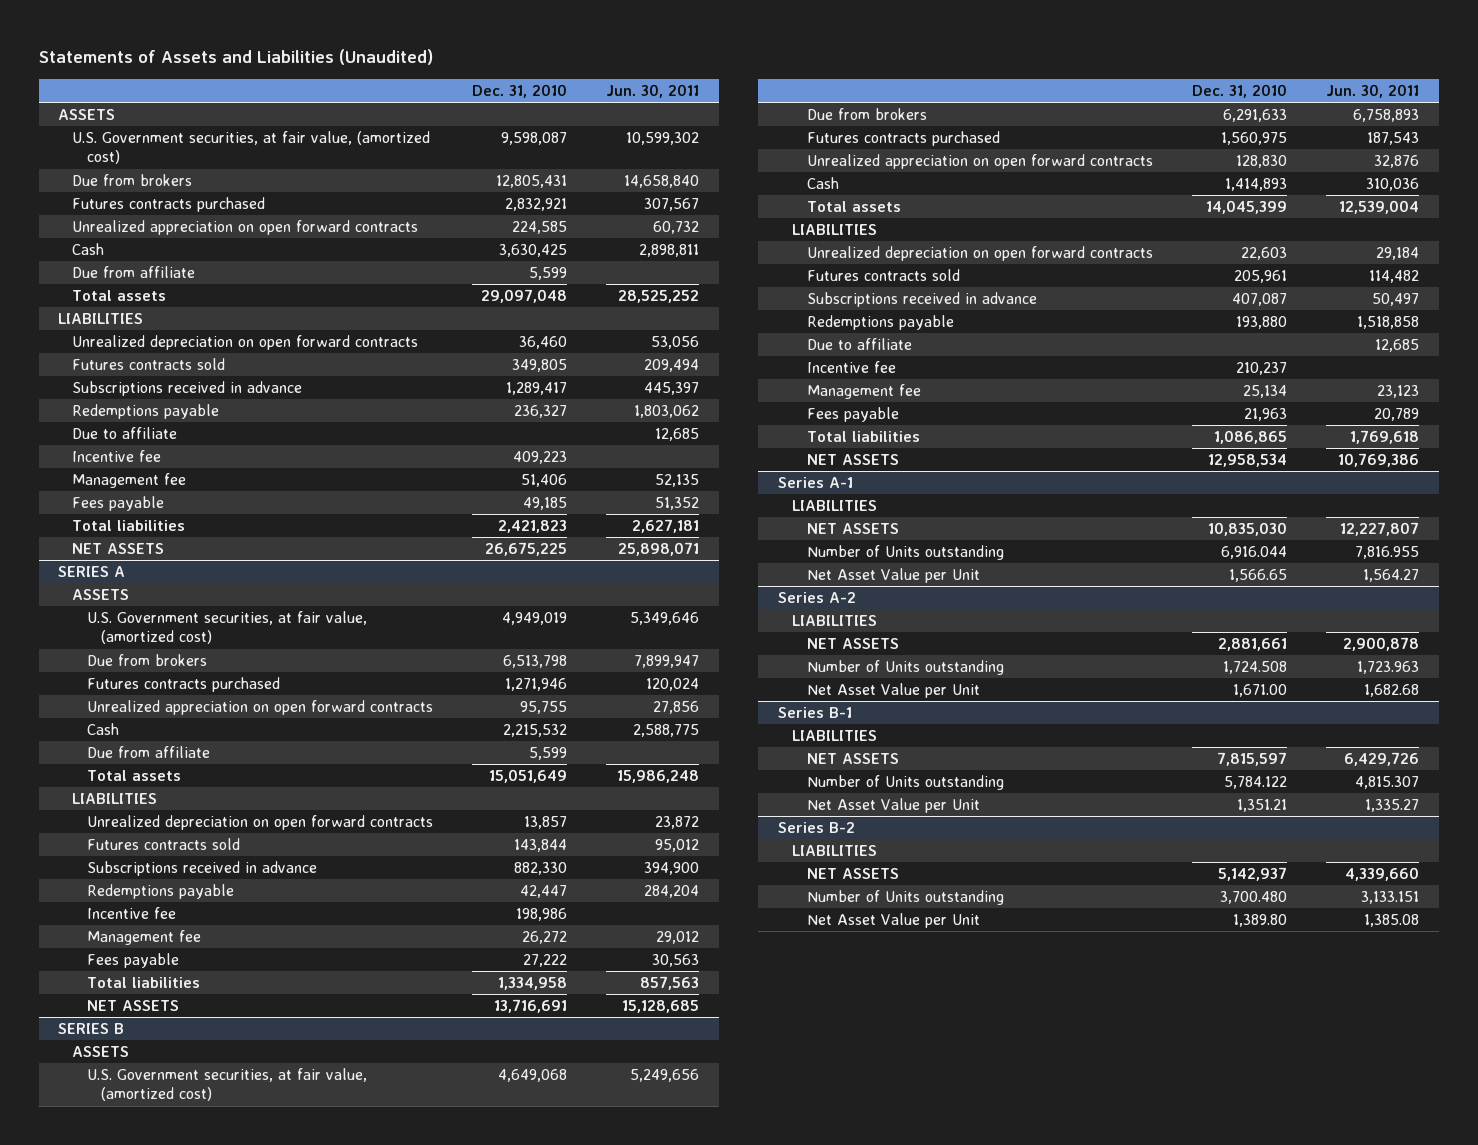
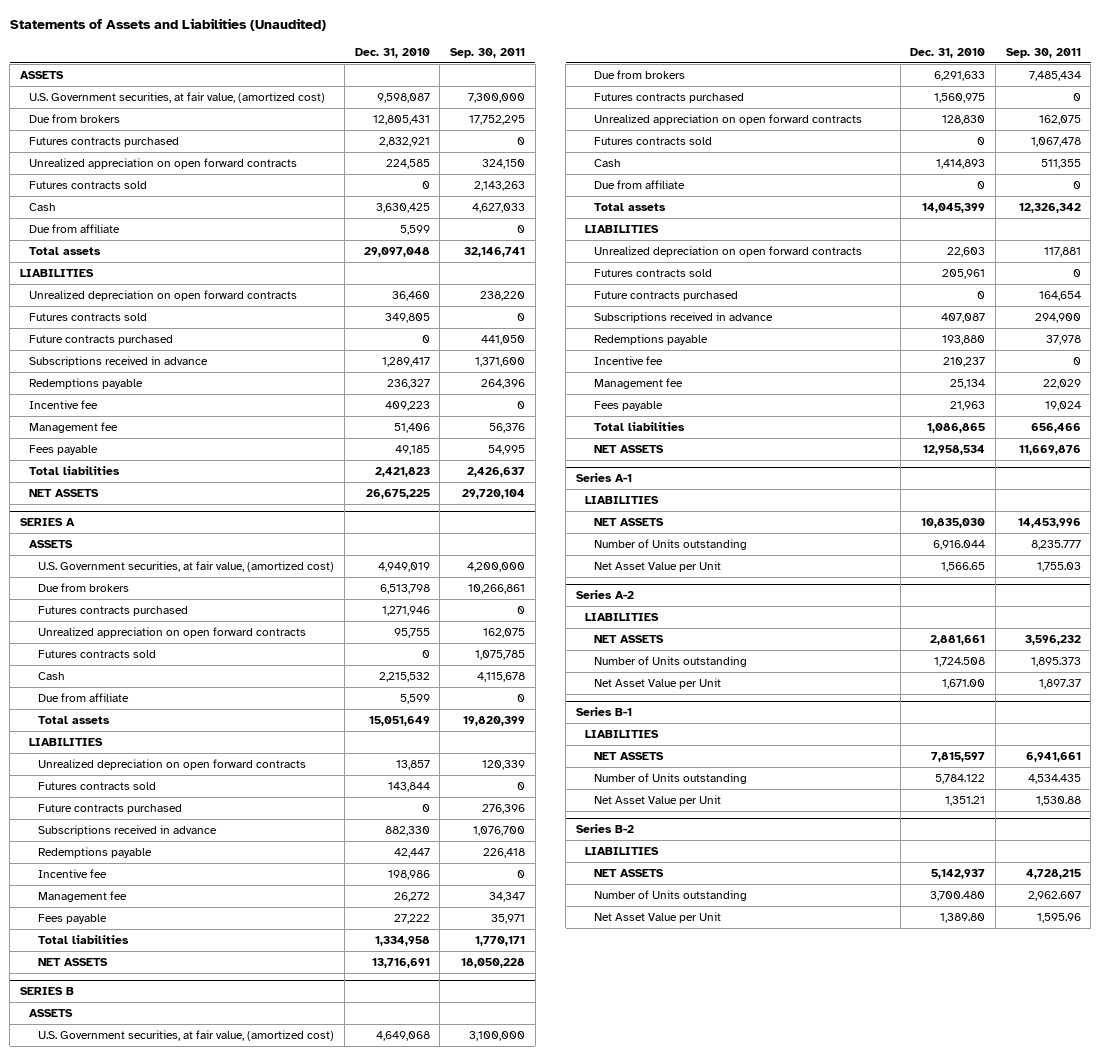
- | Dec. 31, 2010 | Jun. 30, 2011
+ | Dec. 31, 2010 | Sep. 30, 2011
+ Futures contracts sold | 0 | 2,143,263
+ Future contracts purchased | 0 | 441,050
- Due to affiliate | | 12,685
@ SERIES A
+ Futures contracts sold | 0 | 1,075,785
+ Future contracts purchased | 0 | 276,396
@ SERIES B
+ Futures contracts sold | 0 | 1,067,478
+ Due from affiliate | 0 | 0
+ Future contracts purchased | 0 | 164,654
- Due to affiliate | | 12,685

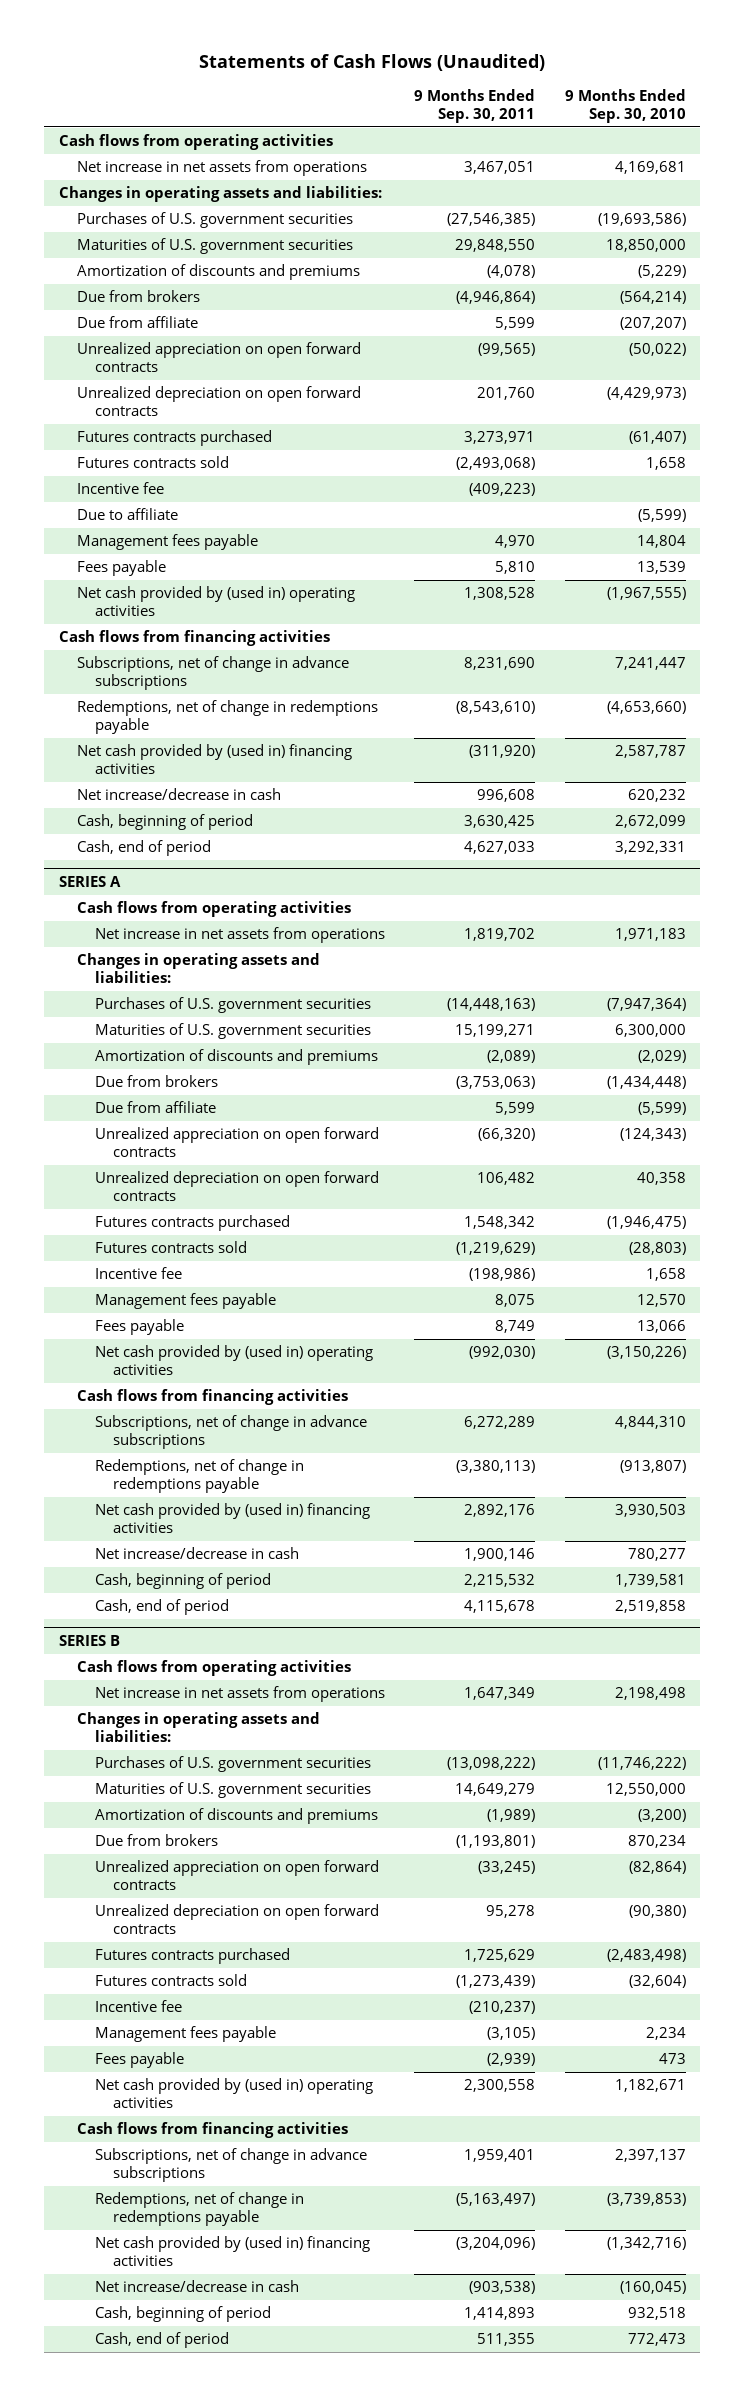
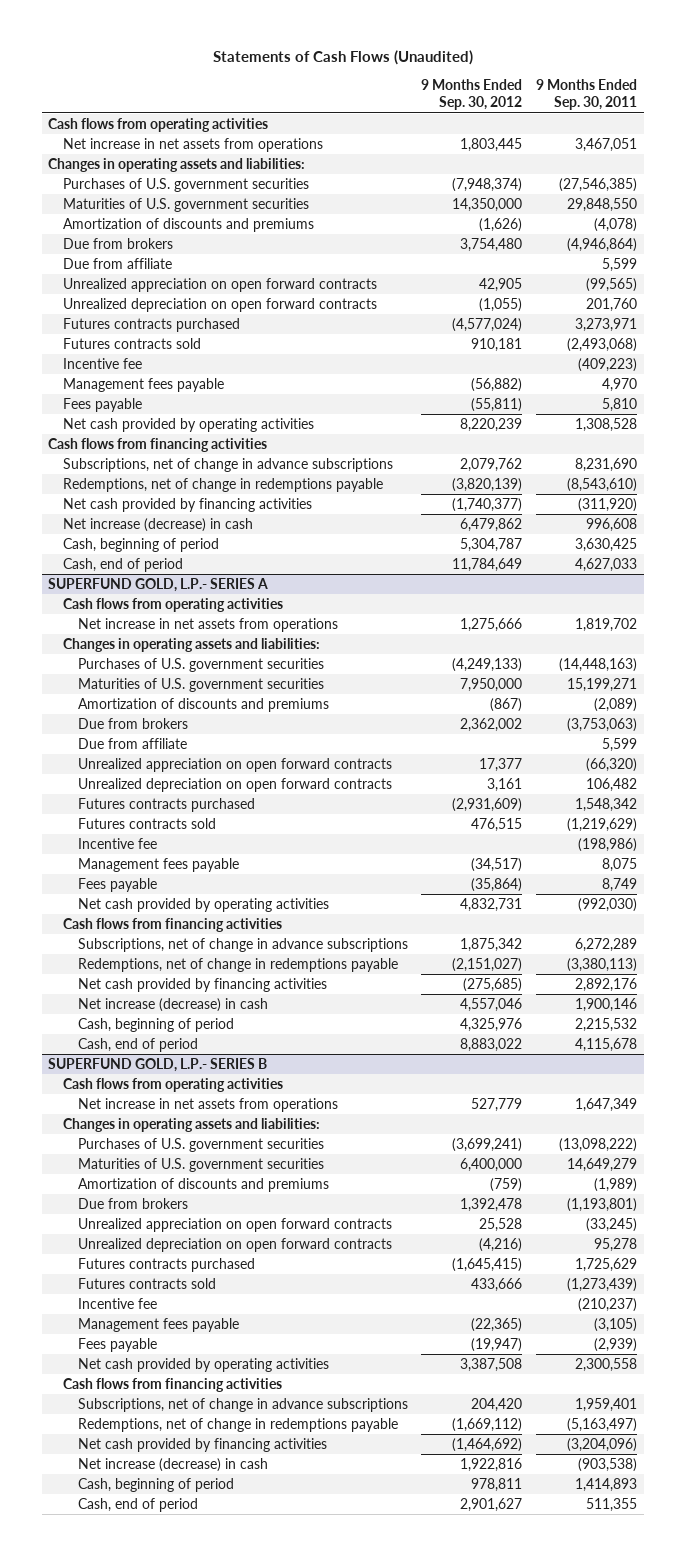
- | 9 Months Ended Sep. 30, 2011 | 9 Months Ended Sep. 30, 2010
+ | 9 Months Ended Sep. 30, 2012 | 9 Months Ended Sep. 30, 2011
- Due to affiliate | | (5,599)
- Net cash provided by (used in) operating activities | 1,308,528 | (1,967,555)
+ Net cash provided by operating activities | 8,220,239 | 1,308,528
- Net cash provided by (used in) financing activities | (311,920) | 2,587,787
- Net increase/decrease in cash | 996,608 | 620,232
+ Net cash provided by financing activities | (1,740,377) | (311,920)
+ Net increase (decrease) in cash | 6,479,862 | 996,608
- SERIES A
+ SUPERFUND GOLD, L.P.- SERIES A
- Net cash provided by (used in) operating activities | (992,030) | (3,150,226)
+ Net cash provided by operating activities | 4,832,731 | (992,030)
- Net cash provided by (used in) financing activities | 2,892,176 | 3,930,503
- Net increase/decrease in cash | 1,900,146 | 780,277
+ Net cash provided by financing activities | (275,685) | 2,892,176
+ Net increase (decrease) in cash | 4,557,046 | 1,900,146
- SERIES B
+ SUPERFUND GOLD, L.P.- SERIES B
- Net cash provided by (used in) operating activities | 2,300,558 | 1,182,671
+ Net cash provided by operating activities | 3,387,508 | 2,300,558
- Net cash provided by (used in) financing activities | (3,204,096) | (1,342,716)
- Net increase/decrease in cash | (903,538) | (160,045)
+ Net cash provided by financing activities | (1,464,692) | (3,204,096)
+ Net increase (decrease) in cash | 1,922,816 | (903,538)

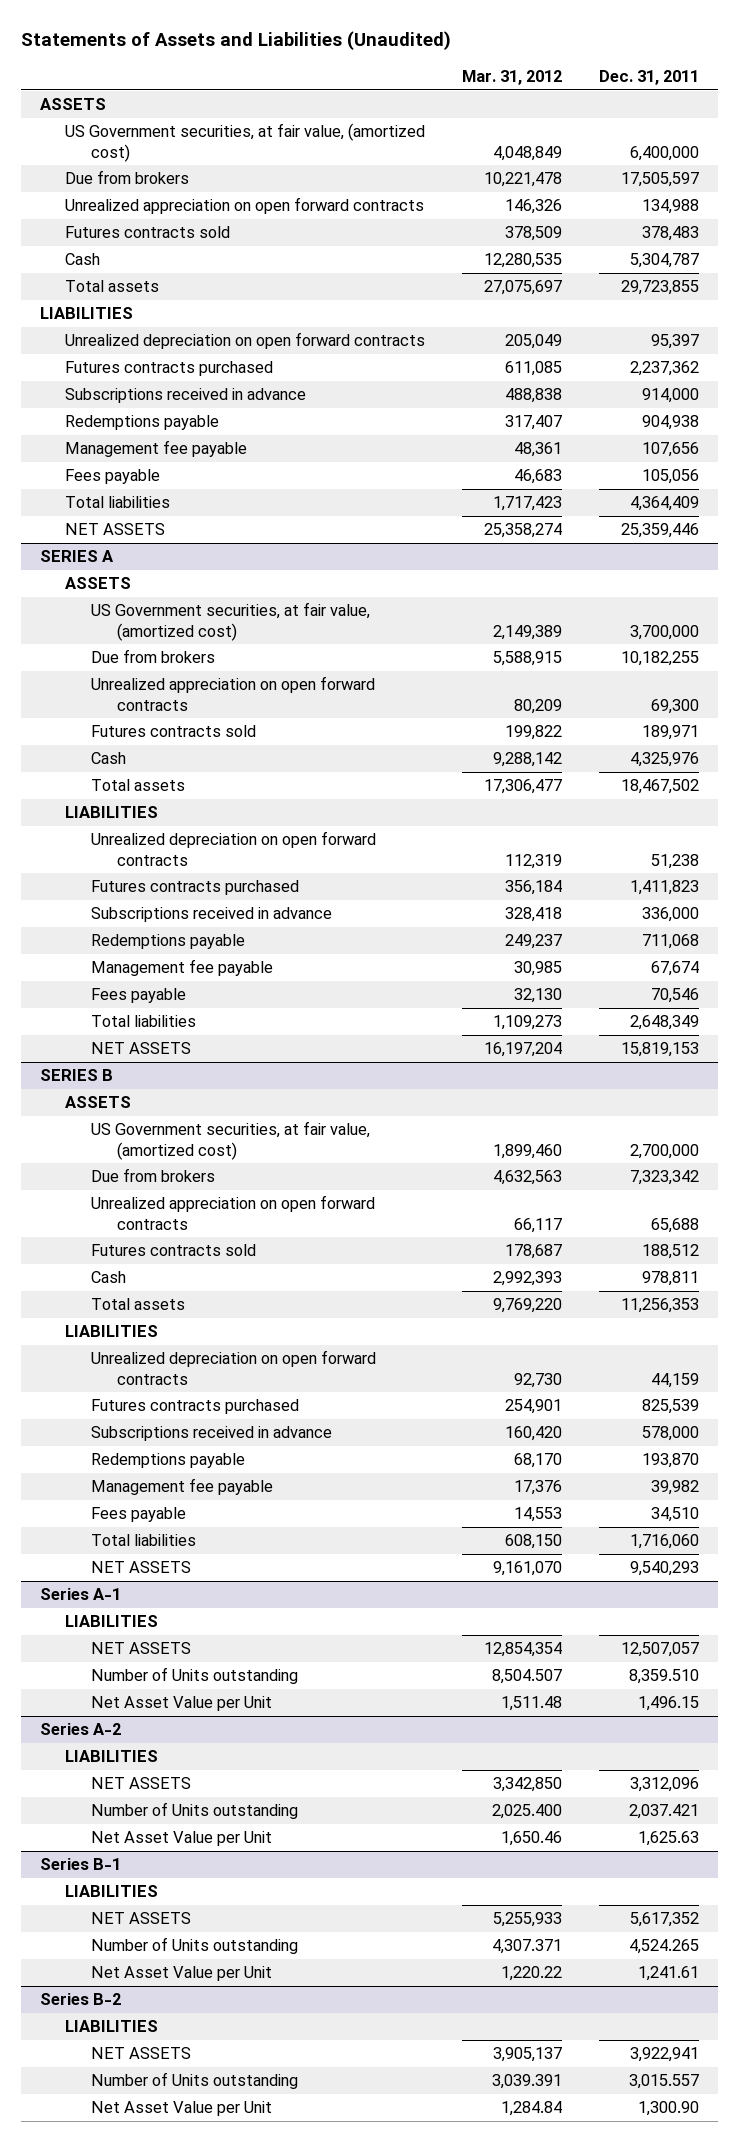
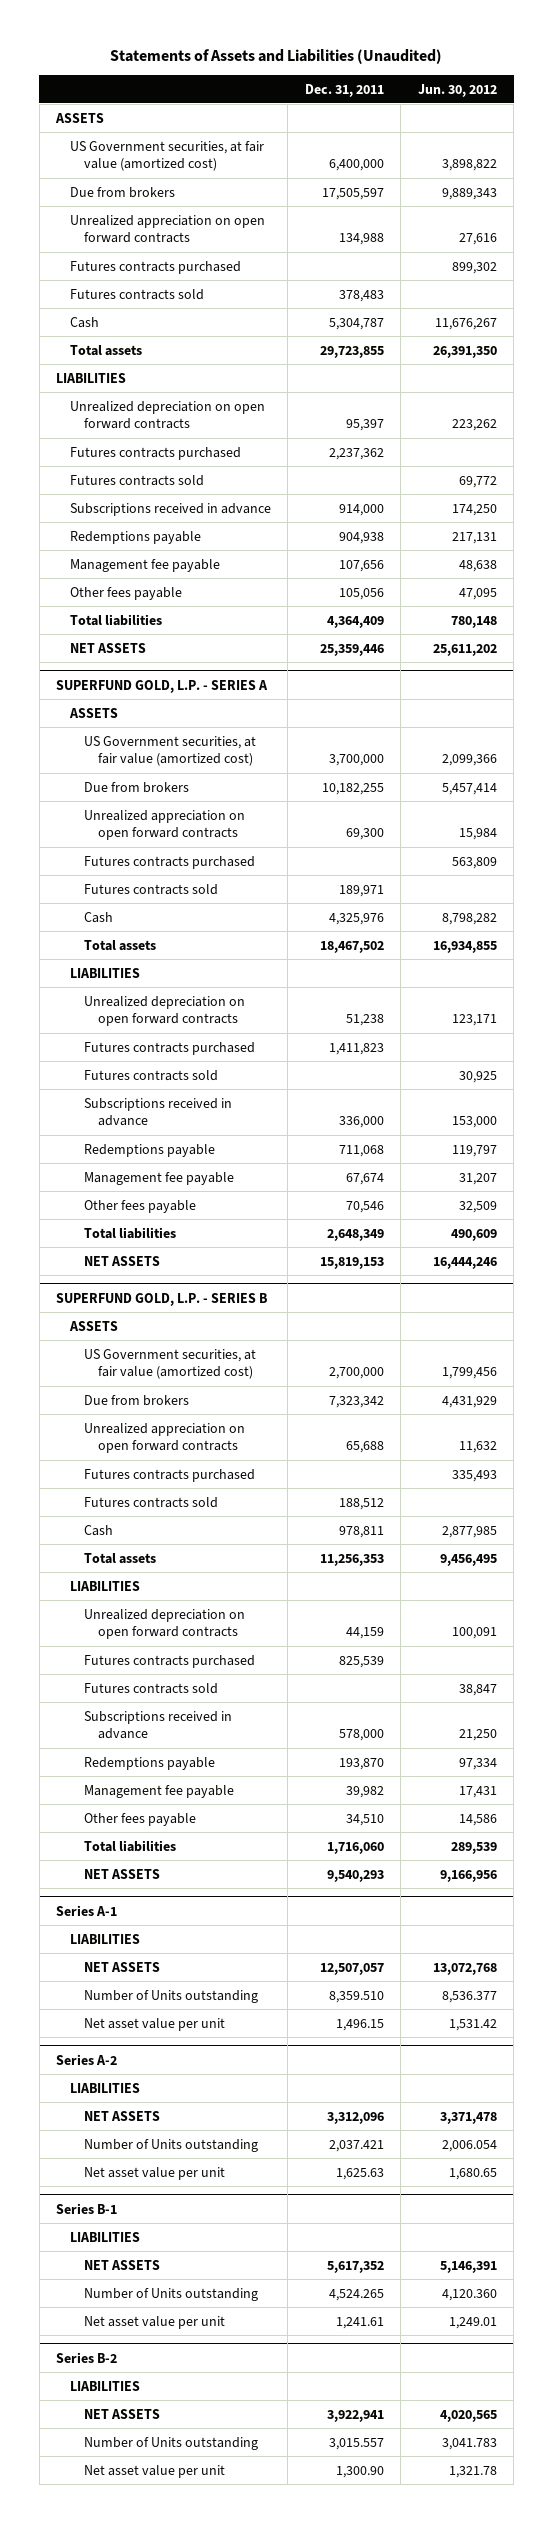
- | Mar. 31, 2012 | Dec. 31, 2011
+ | Dec. 31, 2011 | Jun. 30, 2012
- US Government securities, at fair value, (amortized cost) | 4,048,849 | 6,400,000
+ US Government securities, at fair value (amortized cost) | 6,400,000 | 3,898,822
+ Futures contracts purchased | | 899,302
+ Futures contracts sold | | 69,772
- Fees payable | 46,683 | 105,056
+ Other fees payable | 105,056 | 47,095
- SERIES A
+ SUPERFUND GOLD, L.P. - SERIES A
- US Government securities, at fair value, (amortized cost) | 2,149,389 | 3,700,000
+ US Government securities, at fair value (amortized cost) | 3,700,000 | 2,099,366
+ Futures contracts purchased | | 563,809
+ Futures contracts sold | | 30,925
- Fees payable | 32,130 | 70,546
+ Other fees payable | 70,546 | 32,509
- SERIES B
+ SUPERFUND GOLD, L.P. - SERIES B
- US Government securities, at fair value, (amortized cost) | 1,899,460 | 2,700,000
+ US Government securities, at fair value (amortized cost) | 2,700,000 | 1,799,456
+ Futures contracts purchased | | 335,493
+ Futures contracts sold | | 38,847
- Fees payable | 14,553 | 34,510
+ Other fees payable | 34,510 | 14,586
@ Series A-1
- Net Asset Value per Unit | 1,511.48 | 1,496.15
+ Net asset value per unit | 1,496.15 | 1,531.42
@ Series A-2
- Net Asset Value per Unit | 1,650.46 | 1,625.63
+ Net asset value per unit | 1,625.63 | 1,680.65
@ Series B-1
- Net Asset Value per Unit | 1,220.22 | 1,241.61
+ Net asset value per unit | 1,241.61 | 1,249.01
@ Series B-2
- Net Asset Value per Unit | 1,284.84 | 1,300.90
+ Net asset value per unit | 1,300.90 | 1,321.78

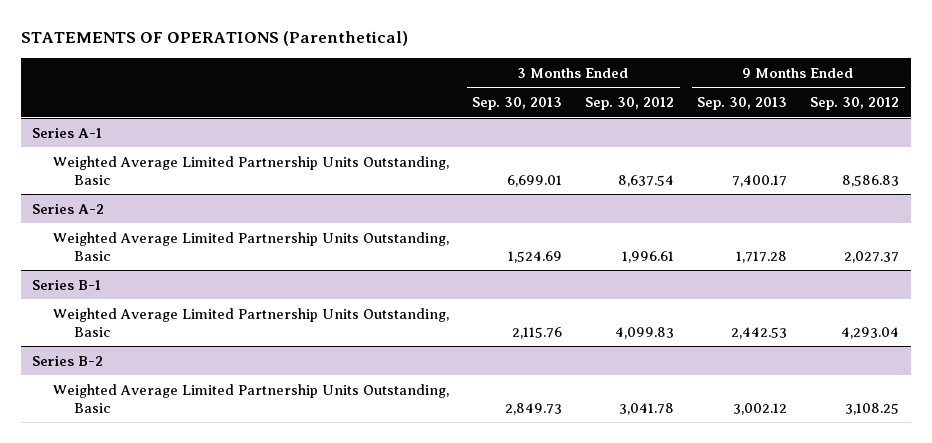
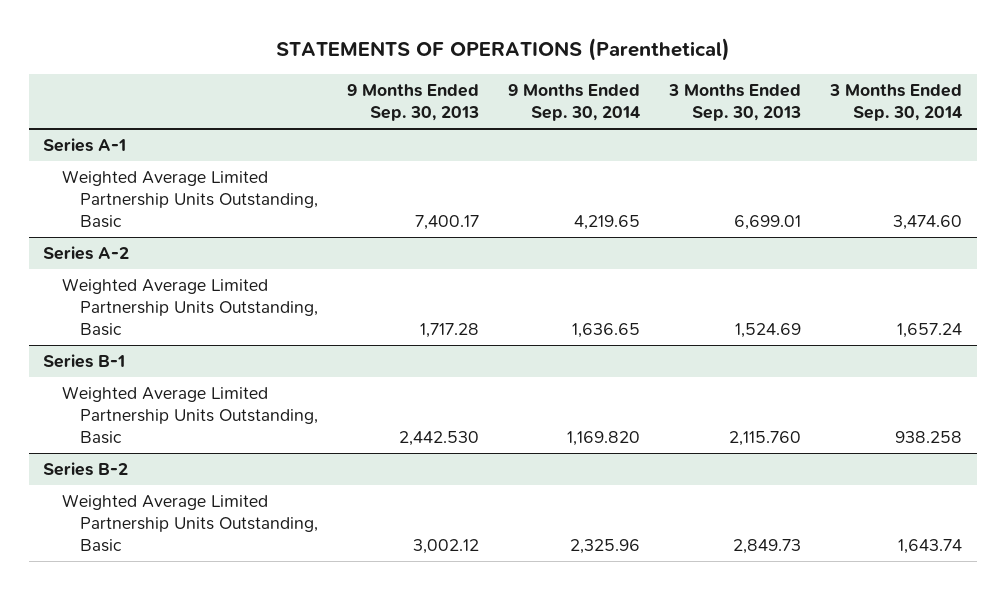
- | 3 Months Ended Sep. 30, 2013 | 3 Months Ended Sep. 30, 2012 | 9 Months Ended Sep. 30, 2013 | 9 Months Ended Sep. 30, 2012
+ | 9 Months Ended Sep. 30, 2013 | 9 Months Ended Sep. 30, 2014 | 3 Months Ended Sep. 30, 2013 | 3 Months Ended Sep. 30, 2014
@ Series B-1
- Weighted Average Limited Partnership Units Outstanding, Basic | 2,115.76 | 4,099.83 | 2,442.53 | 4,293.04
+ Weighted Average Limited Partnership Units Outstanding, Basic | 2,442.530 | 1,169.820 | 2,115.760 | 938.258

